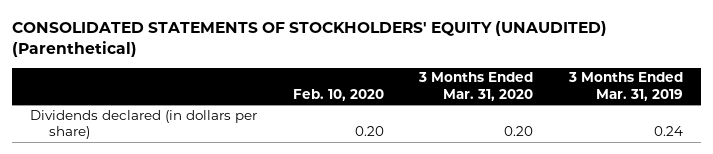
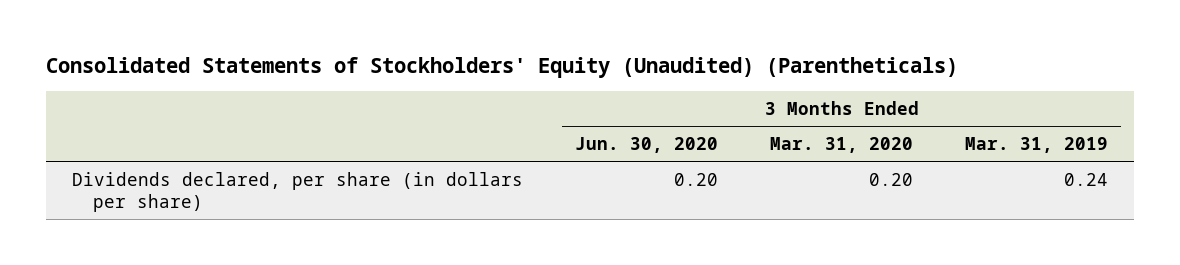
- CONSOLIDATED STATEMENTS OF STOCKHOLDERS' EQUITY (UNAUDITED) (Parenthetical)
+ Consolidated Statements of Stockholders' Equity (Unaudited) (Parentheticals)
- | Feb. 10, 2020 | 3 Months Ended Mar. 31, 2020 | 3 Months Ended Mar. 31, 2019
+ | 3 Months Ended Jun. 30, 2020 | 3 Months Ended Mar. 31, 2020 | 3 Months Ended Mar. 31, 2019
- Dividends declared (in dollars per share) | 0.20 | 0.20 | 0.24
+ Dividends declared, per share (in dollars per share) | 0.20 | 0.20 | 0.24

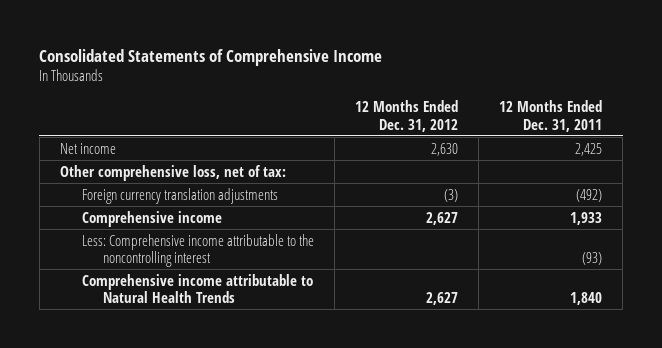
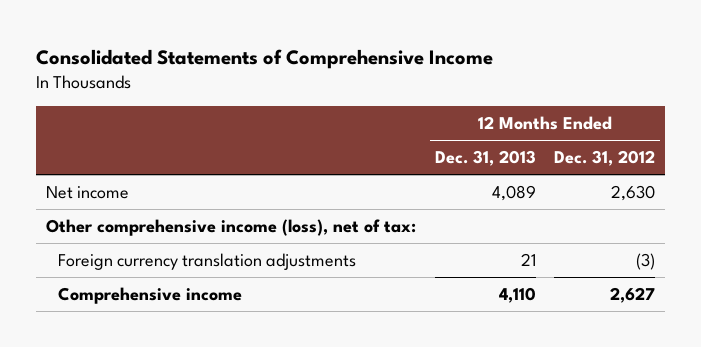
- | 12 Months Ended Dec. 31, 2012 | 12 Months Ended Dec. 31, 2011
+ | 12 Months Ended Dec. 31, 2013 | 12 Months Ended Dec. 31, 2012
- Other comprehensive loss, net of tax:
+ Other comprehensive income (loss), net of tax:
- Less: Comprehensive income attributable to the noncontrolling interest | | (93)
- Comprehensive income attributable to Natural Health Trends | 2,627 | 1,840

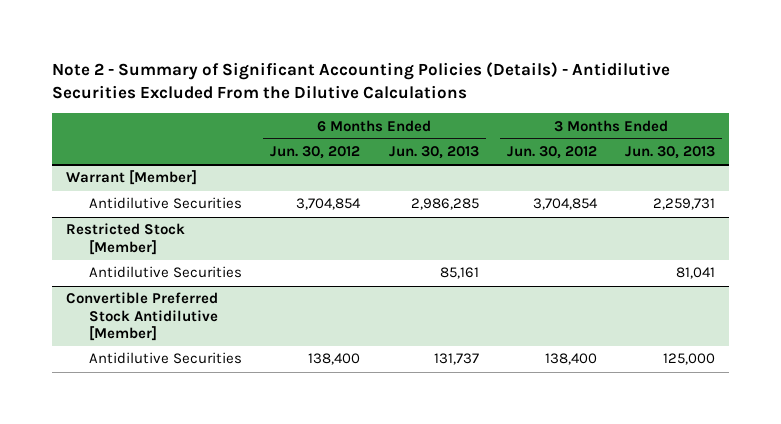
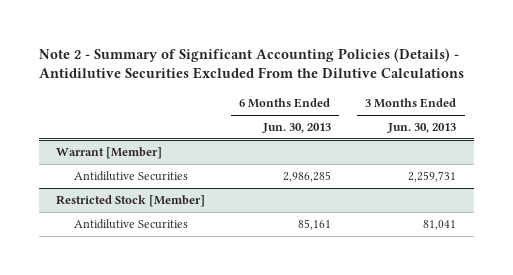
- | 6 Months Ended Jun. 30, 2012 | 6 Months Ended Jun. 30, 2013 | 3 Months Ended Jun. 30, 2012 | 3 Months Ended Jun. 30, 2013
+ | 6 Months Ended Jun. 30, 2013 | 3 Months Ended Jun. 30, 2013
- Convertible Preferred Stock Antidilutive [Member]
- Antidilutive Securities | 138,400 | 131,737 | 138,400 | 125,000

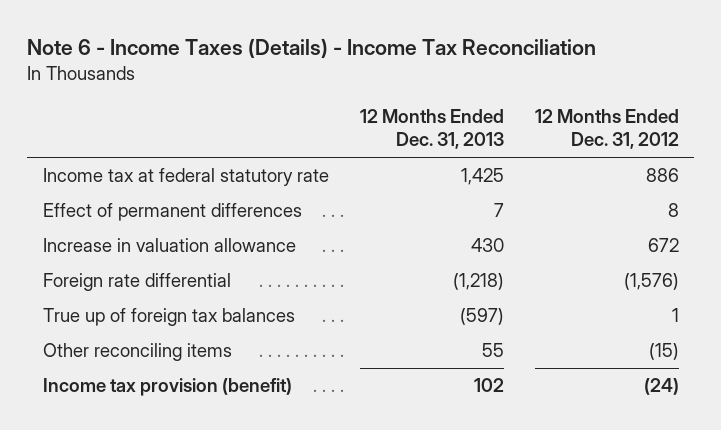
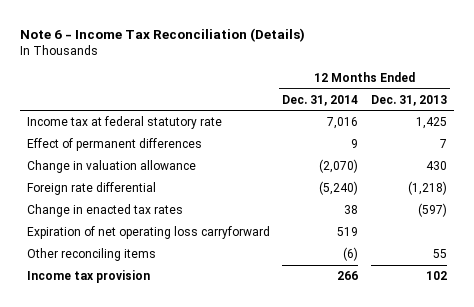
- Note 6 - Income Taxes (Details) - Income Tax Reconciliation
+ Note 6 - Income Tax Reconciliation (Details)
- | 12 Months Ended Dec. 31, 2013 | 12 Months Ended Dec. 31, 2012
+ | 12 Months Ended Dec. 31, 2014 | 12 Months Ended Dec. 31, 2013
- Increase in valuation allowance | 430 | 672
+ Change in valuation allowance | (2,070) | 430
- True up of foreign tax balances | (597) | 1
+ Change in enacted tax rates | 38 | (597)
+ Expiration of net operating loss carryforward | 519 |
- Income tax provision (benefit) | 102 | (24)
+ Income tax provision | 266 | 102

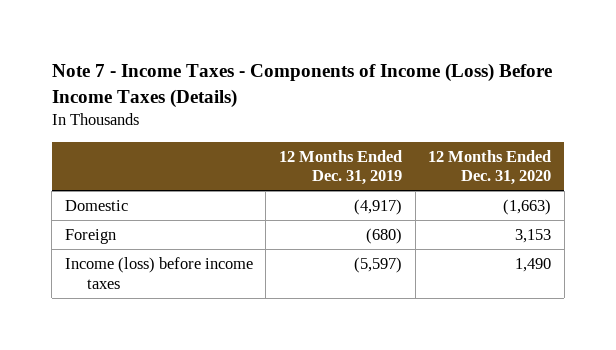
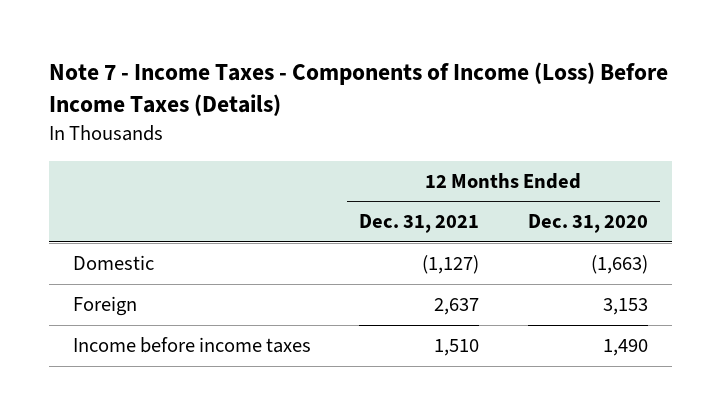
- | 12 Months Ended Dec. 31, 2019 | 12 Months Ended Dec. 31, 2020
+ | 12 Months Ended Dec. 31, 2021 | 12 Months Ended Dec. 31, 2020
- Income (loss) before income taxes | (5,597) | 1,490
+ Income before income taxes | 1,510 | 1,490

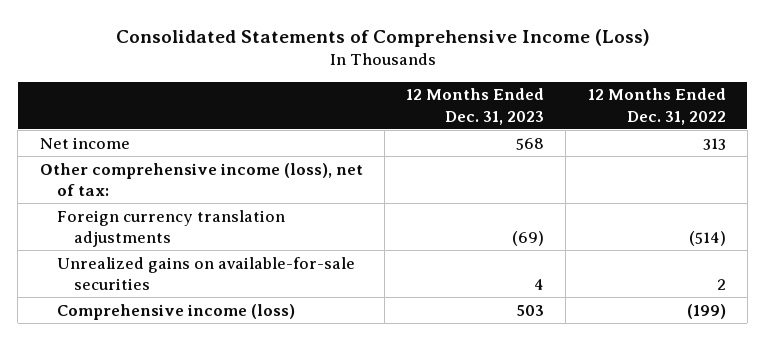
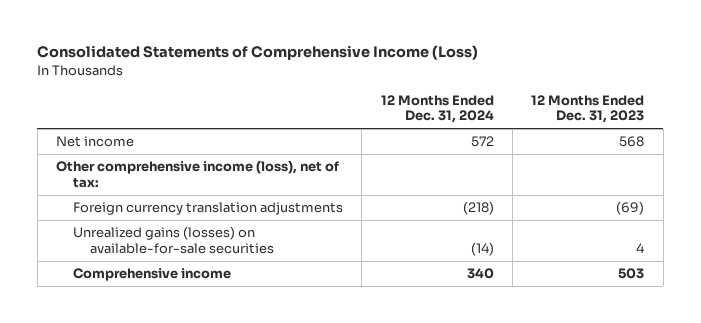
- | 12 Months Ended Dec. 31, 2023 | 12 Months Ended Dec. 31, 2022
+ | 12 Months Ended Dec. 31, 2024 | 12 Months Ended Dec. 31, 2023
- Unrealized gains on available-for-sale securities | 4 | 2
- Comprehensive income (loss) | 503 | (199)
+ Unrealized gains (losses) on available-for-sale securities | (14) | 4
+ Comprehensive income | 340 | 503

